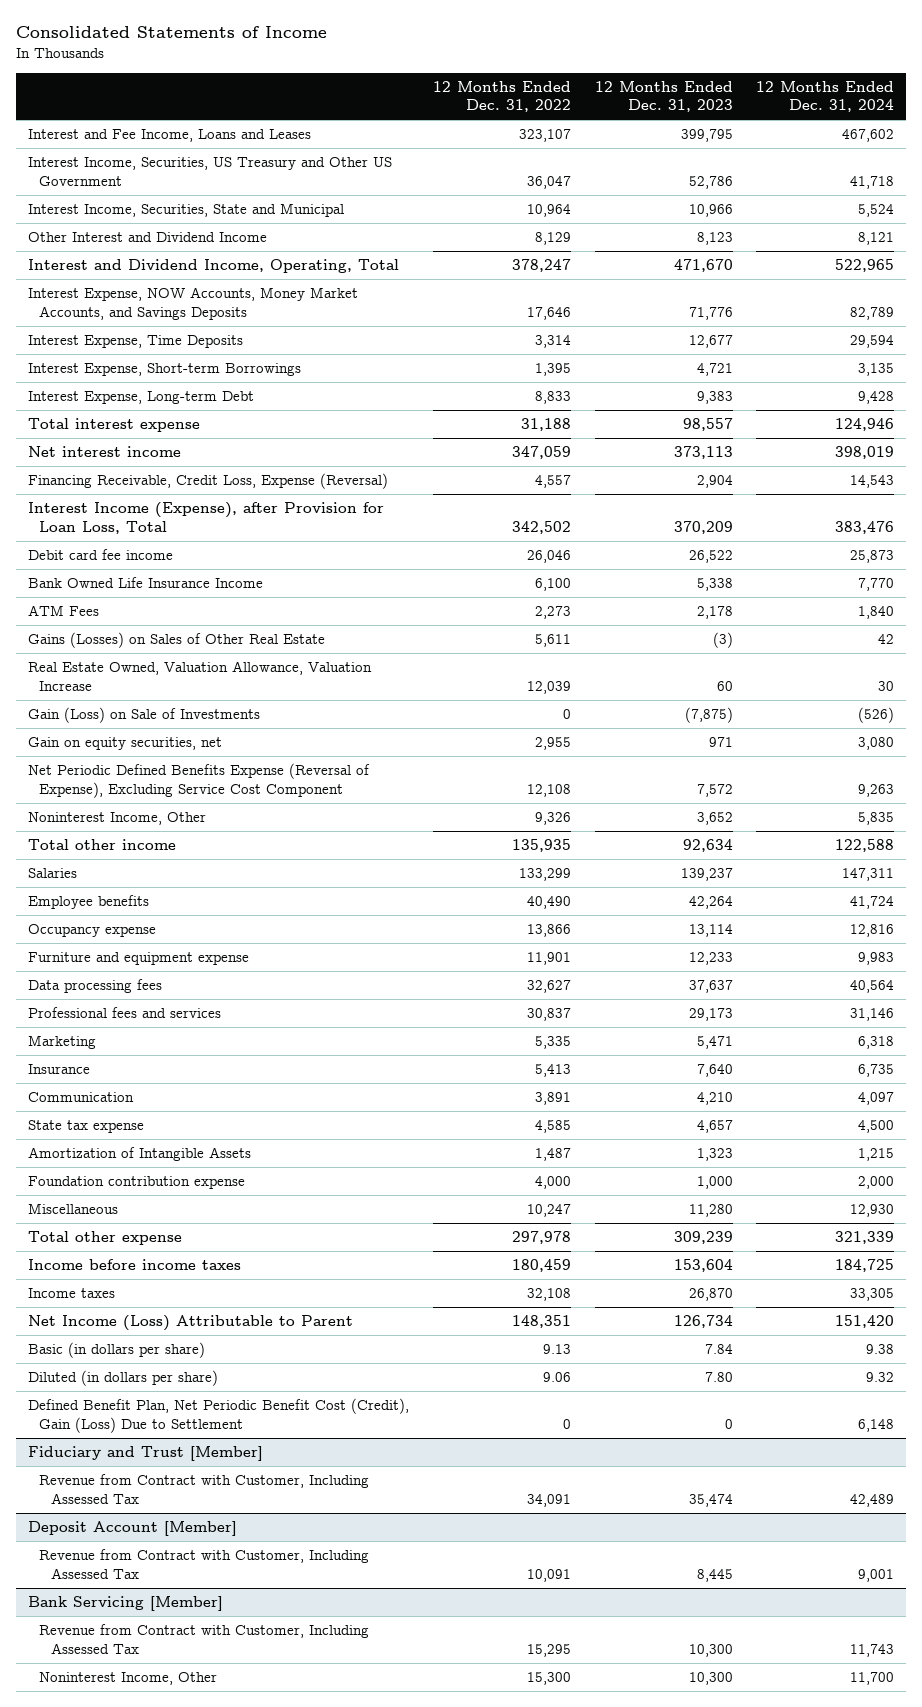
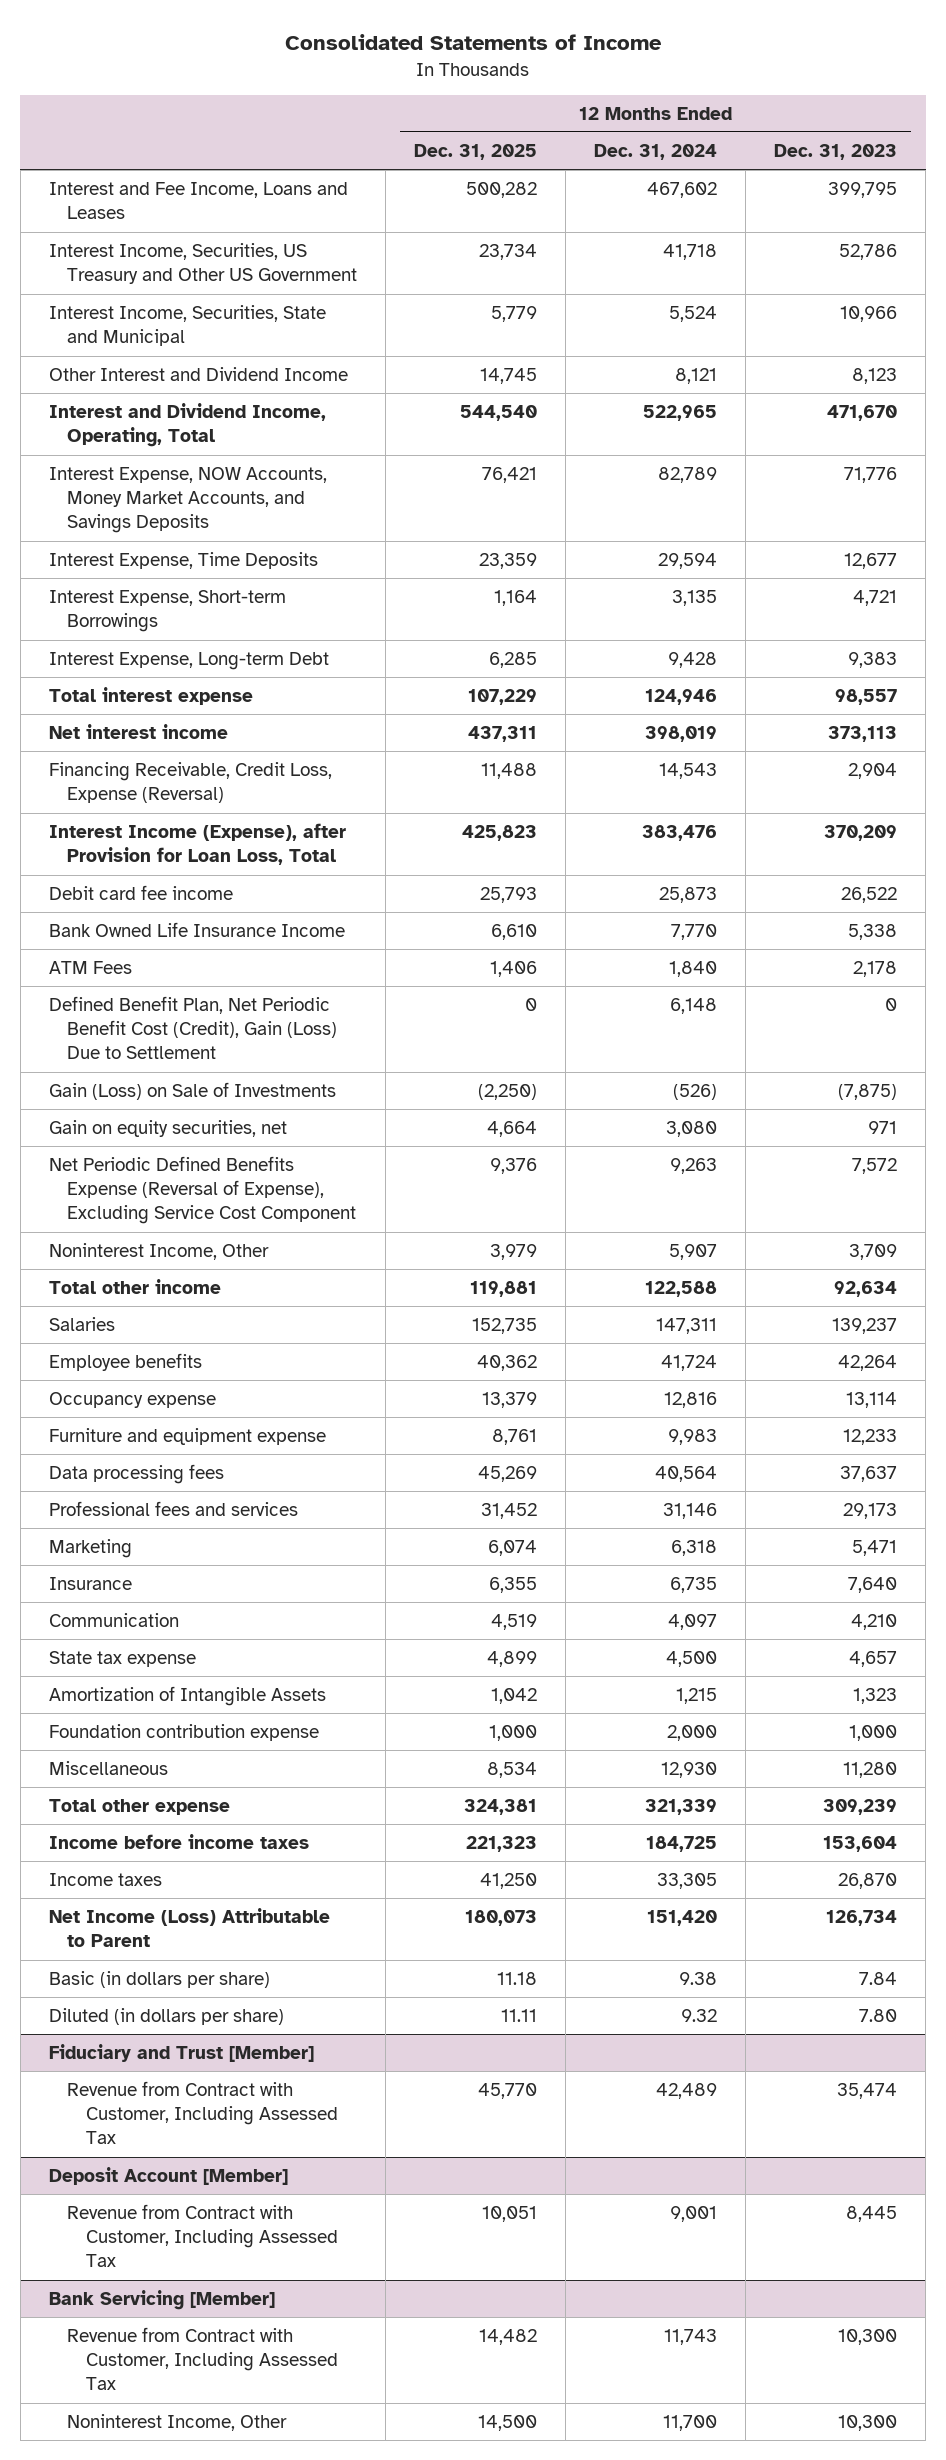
- | 12 Months Ended Dec. 31, 2022 | 12 Months Ended Dec. 31, 2023 | 12 Months Ended Dec. 31, 2024
+ | 12 Months Ended Dec. 31, 2025 | 12 Months Ended Dec. 31, 2024 | 12 Months Ended Dec. 31, 2023
- Gains (Losses) on Sales of Other Real Estate | 5,611 | (3) | 42
- Real Estate Owned, Valuation Allowance, Valuation Increase | 12,039 | 60 | 30
moved up: Defined Benefit Plan, Net Periodic Benefit Cost (Credit), Gain (Loss) Due to Settlement | 0 | 6,148 | 0
- Noninterest Income, Other | 9,326 | 3,652 | 5,835
+ Noninterest Income, Other | 3,979 | 5,907 | 3,709

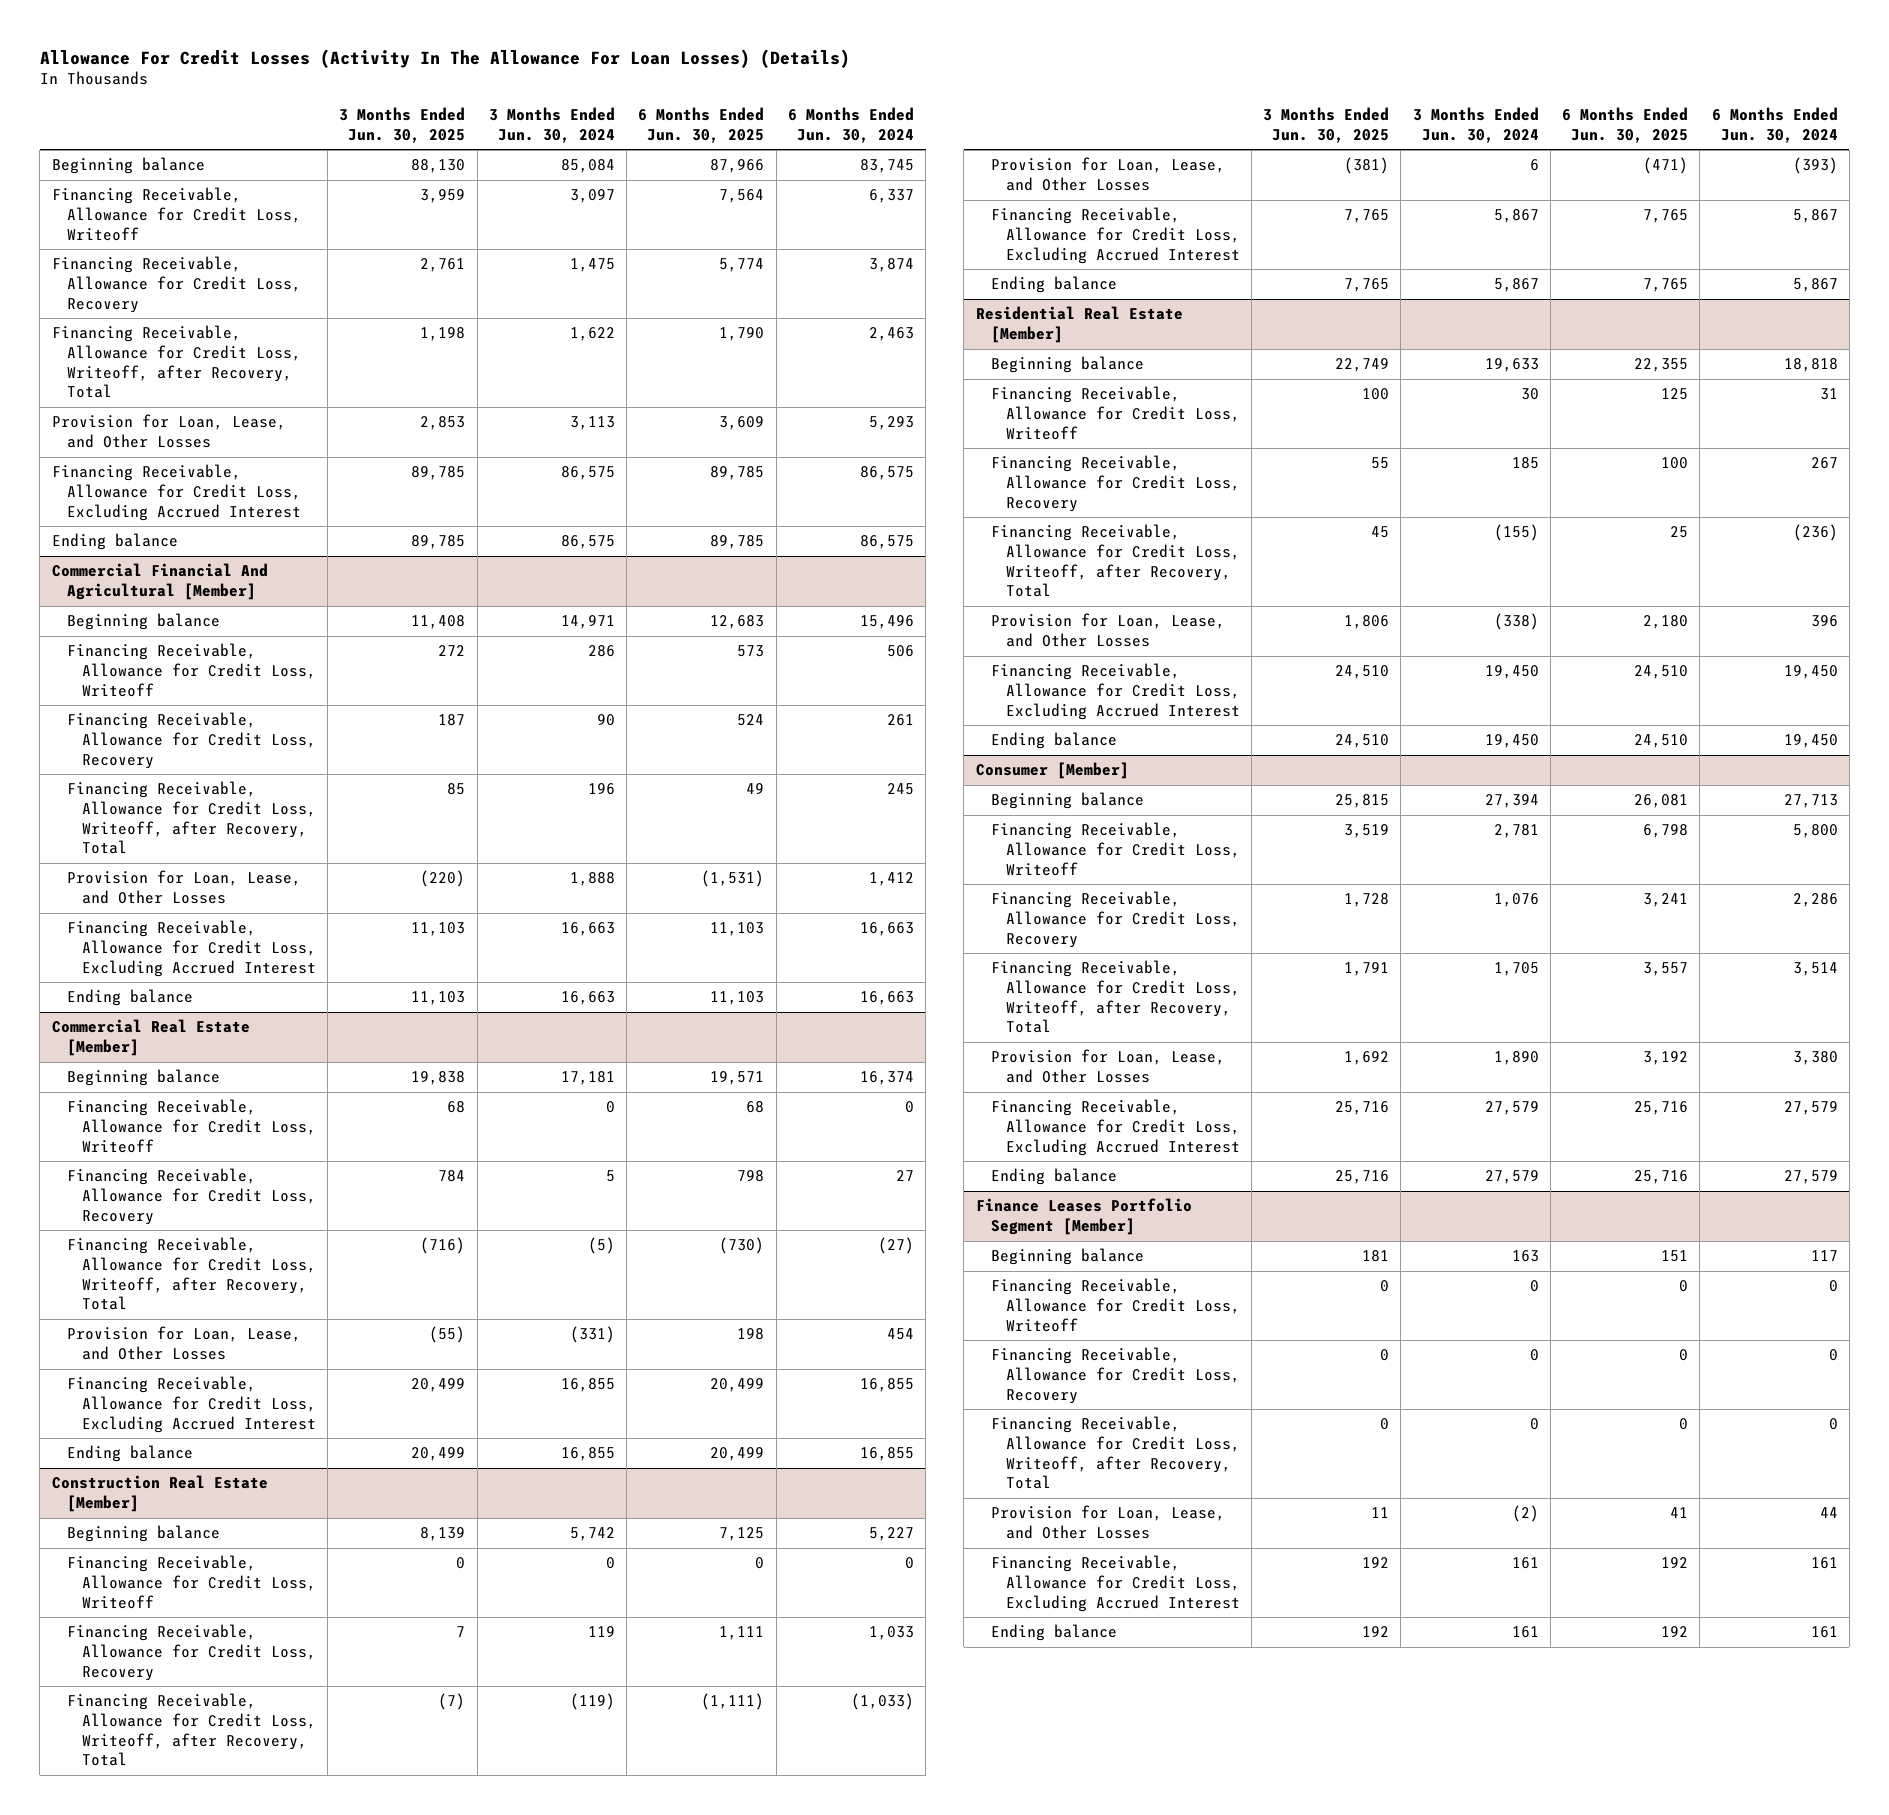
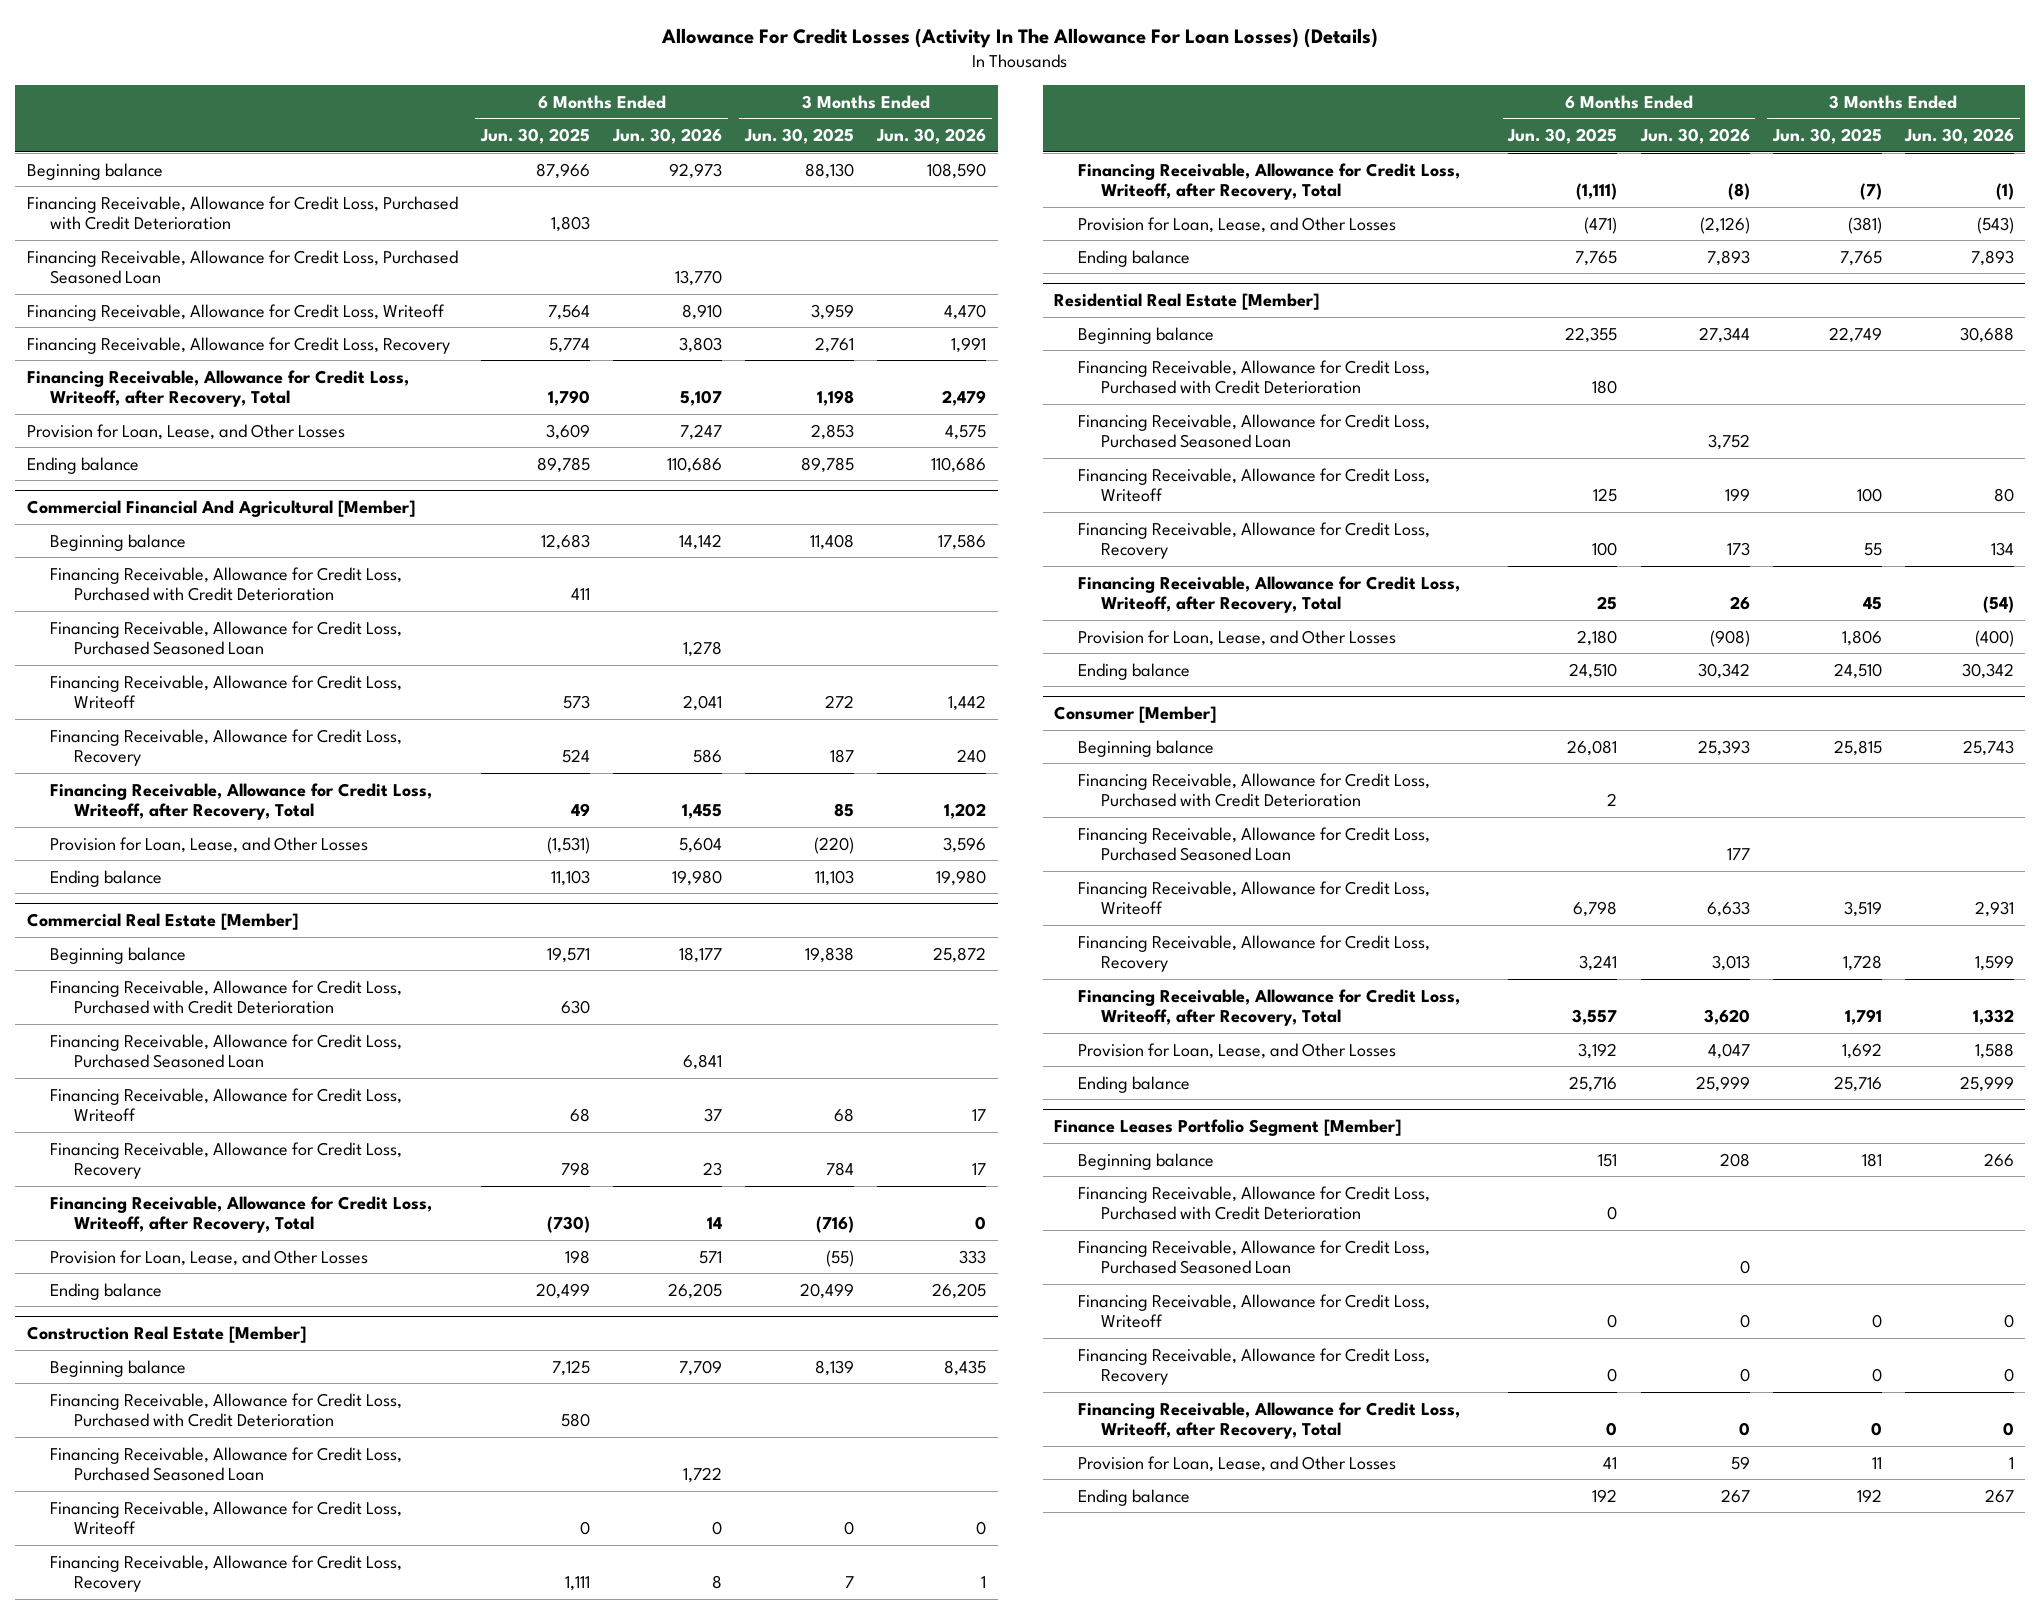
- | 3 Months Ended Jun. 30, 2025 | 3 Months Ended Jun. 30, 2024 | 6 Months Ended Jun. 30, 2025 | 6 Months Ended Jun. 30, 2024
+ | 6 Months Ended Jun. 30, 2025 | 6 Months Ended Jun. 30, 2026 | 3 Months Ended Jun. 30, 2025 | 3 Months Ended Jun. 30, 2026
+ Financing Receivable, Allowance for Credit Loss, Purchased with Credit Deterioration | 1,803 | | |
+ Financing Receivable, Allowance for Credit Loss, Purchased Seasoned Loan | | 13,770 | |
- Financing Receivable, Allowance for Credit Loss, Excluding Accrued Interest | 89,785 | 86,575 | 89,785 | 86,575
@ Commercial Financial And Agricultural [Member]
+ Financing Receivable, Allowance for Credit Loss, Purchased with Credit Deterioration | 411 | | |
+ Financing Receivable, Allowance for Credit Loss, Purchased Seasoned Loan | | 1,278 | |
- Financing Receivable, Allowance for Credit Loss, Excluding Accrued Interest | 11,103 | 16,663 | 11,103 | 16,663
@ Commercial Real Estate [Member]
+ Financing Receivable, Allowance for Credit Loss, Purchased with Credit Deterioration | 630 | | |
+ Financing Receivable, Allowance for Credit Loss, Purchased Seasoned Loan | | 6,841 | |
- Financing Receivable, Allowance for Credit Loss, Excluding Accrued Interest | 20,499 | 16,855 | 20,499 | 16,855
@ Construction Real Estate [Member]
+ Financing Receivable, Allowance for Credit Loss, Purchased with Credit Deterioration | 580 | | |
+ Financing Receivable, Allowance for Credit Loss, Purchased Seasoned Loan | | 1,722 | |
- Financing Receivable, Allowance for Credit Loss, Excluding Accrued Interest | 7,765 | 5,867 | 7,765 | 5,867
@ Residential Real Estate [Member]
+ Financing Receivable, Allowance for Credit Loss, Purchased with Credit Deterioration | 180 | | |
+ Financing Receivable, Allowance for Credit Loss, Purchased Seasoned Loan | | 3,752 | |
- Financing Receivable, Allowance for Credit Loss, Excluding Accrued Interest | 24,510 | 19,450 | 24,510 | 19,450
@ Consumer [Member]
+ Financing Receivable, Allowance for Credit Loss, Purchased with Credit Deterioration | 2 | | |
+ Financing Receivable, Allowance for Credit Loss, Purchased Seasoned Loan | | 177 | |
- Financing Receivable, Allowance for Credit Loss, Excluding Accrued Interest | 25,716 | 27,579 | 25,716 | 27,579
@ Finance Leases Portfolio Segment [Member]
+ Financing Receivable, Allowance for Credit Loss, Purchased with Credit Deterioration | 0 | | |
+ Financing Receivable, Allowance for Credit Loss, Purchased Seasoned Loan | | 0 | |
- Financing Receivable, Allowance for Credit Loss, Excluding Accrued Interest | 192 | 161 | 192 | 161

